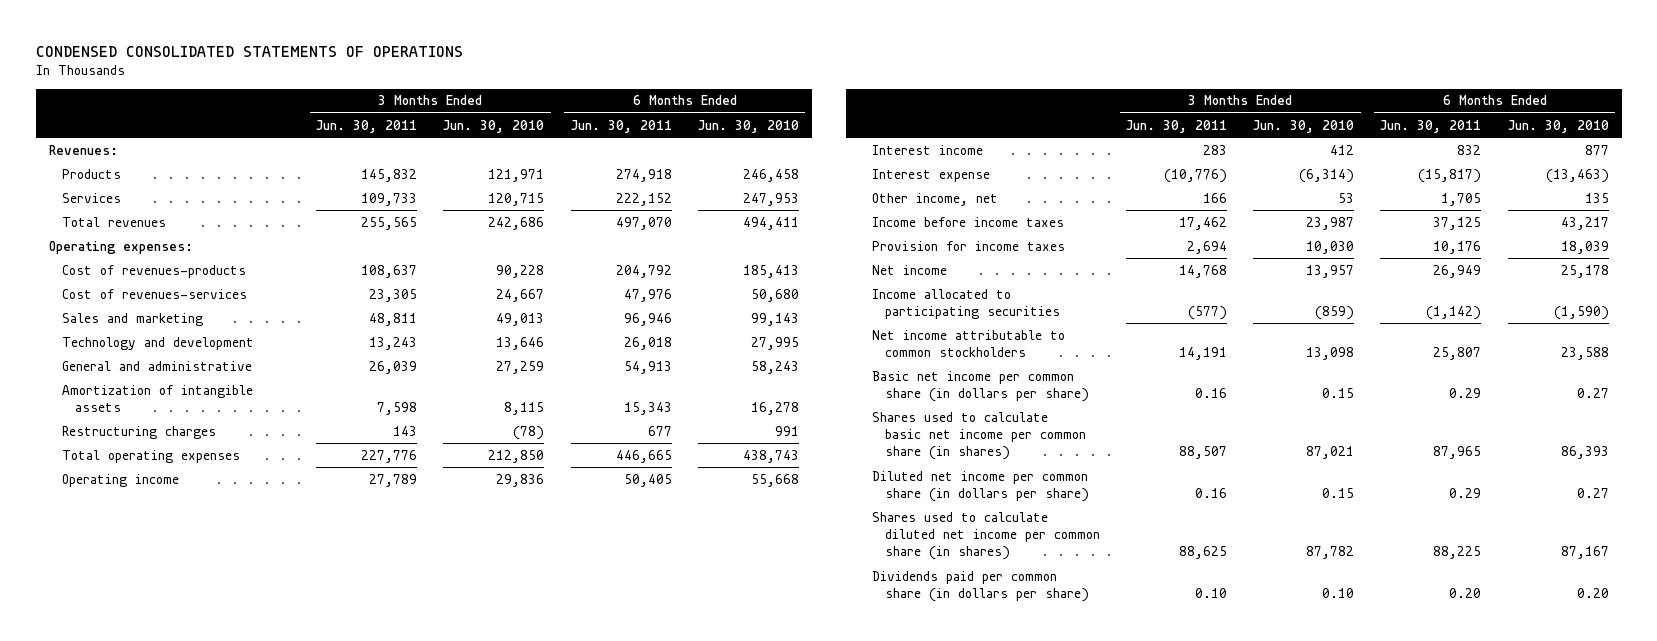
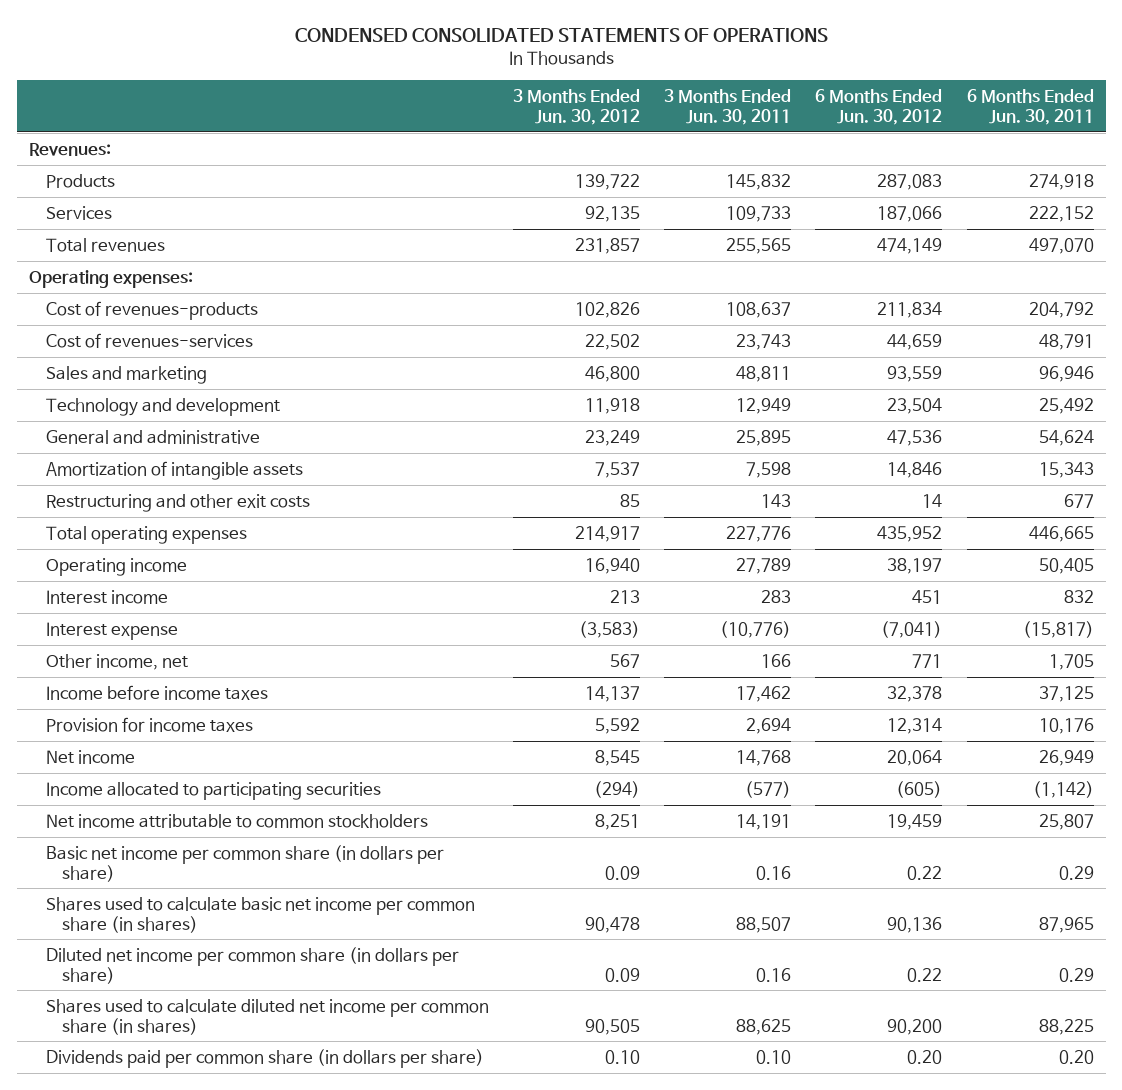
- | 3 Months Ended Jun. 30, 2011 | 3 Months Ended Jun. 30, 2010 | 6 Months Ended Jun. 30, 2011 | 6 Months Ended Jun. 30, 2010
+ | 3 Months Ended Jun. 30, 2012 | 3 Months Ended Jun. 30, 2011 | 6 Months Ended Jun. 30, 2012 | 6 Months Ended Jun. 30, 2011
- Cost of revenues-services | 23,305 | 24,667 | 47,976 | 50,680
+ Cost of revenues-services | 22,502 | 23,743 | 44,659 | 48,791
- Technology and development | 13,243 | 13,646 | 26,018 | 27,995
- General and administrative | 26,039 | 27,259 | 54,913 | 58,243
+ Technology and development | 11,918 | 12,949 | 23,504 | 25,492
+ General and administrative | 23,249 | 25,895 | 47,536 | 54,624
- Restructuring charges | 143 | (78) | 677 | 991
+ Restructuring and other exit costs | 85 | 143 | 14 | 677

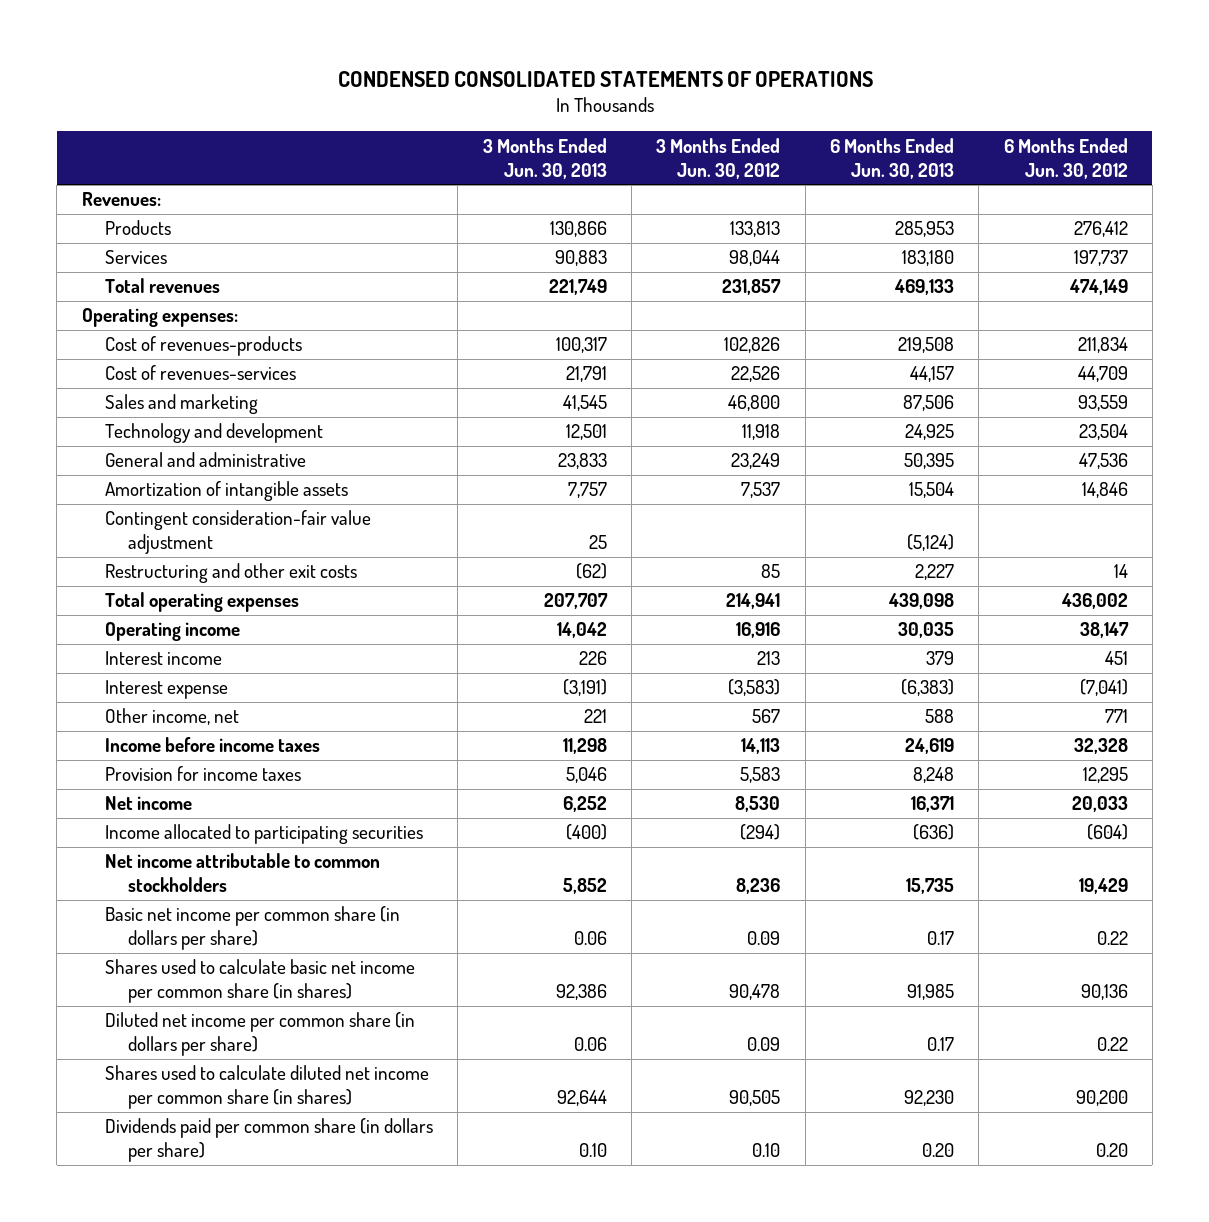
- | 3 Months Ended Jun. 30, 2012 | 3 Months Ended Jun. 30, 2011 | 6 Months Ended Jun. 30, 2012 | 6 Months Ended Jun. 30, 2011
+ | 3 Months Ended Jun. 30, 2013 | 3 Months Ended Jun. 30, 2012 | 6 Months Ended Jun. 30, 2013 | 6 Months Ended Jun. 30, 2012
- Products | 139,722 | 145,832 | 287,083 | 274,918
- Services | 92,135 | 109,733 | 187,066 | 222,152
+ Products | 130,866 | 133,813 | 285,953 | 276,412
+ Services | 90,883 | 98,044 | 183,180 | 197,737
- Cost of revenues-services | 22,502 | 23,743 | 44,659 | 48,791
+ Cost of revenues-services | 21,791 | 22,526 | 44,157 | 44,709
+ Contingent consideration-fair value adjustment | 25 | | (5,124) |
- Total operating expenses | 214,917 | 227,776 | 435,952 | 446,665
- Operating income | 16,940 | 27,789 | 38,197 | 50,405
+ Total operating expenses | 207,707 | 214,941 | 439,098 | 436,002
+ Operating income | 14,042 | 16,916 | 30,035 | 38,147
- Income before income taxes | 14,137 | 17,462 | 32,378 | 37,125
- Provision for income taxes | 5,592 | 2,694 | 12,314 | 10,176
- Net income | 8,545 | 14,768 | 20,064 | 26,949
- Income allocated to participating securities | (294) | (577) | (605) | (1,142)
- Net income attributable to common stockholders | 8,251 | 14,191 | 19,459 | 25,807
+ Income before income taxes | 11,298 | 14,113 | 24,619 | 32,328
+ Provision for income taxes | 5,046 | 5,583 | 8,248 | 12,295
+ Net income | 6,252 | 8,530 | 16,371 | 20,033
+ Income allocated to participating securities | (400) | (294) | (636) | (604)
+ Net income attributable to common stockholders | 5,852 | 8,236 | 15,735 | 19,429

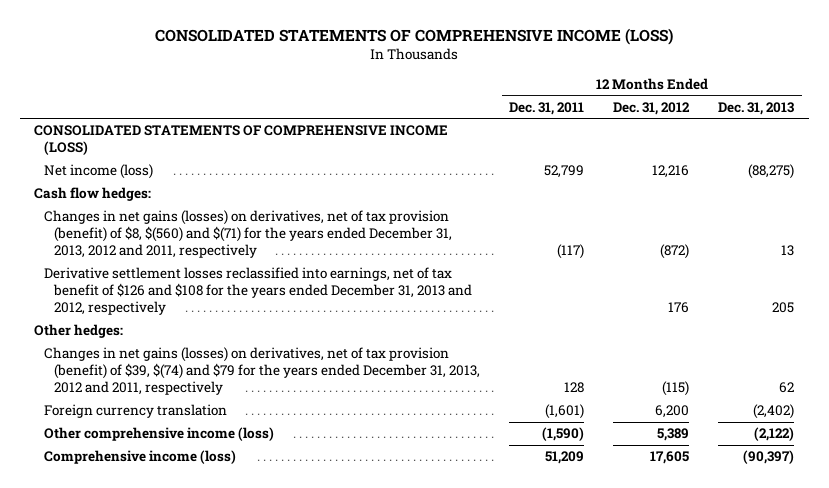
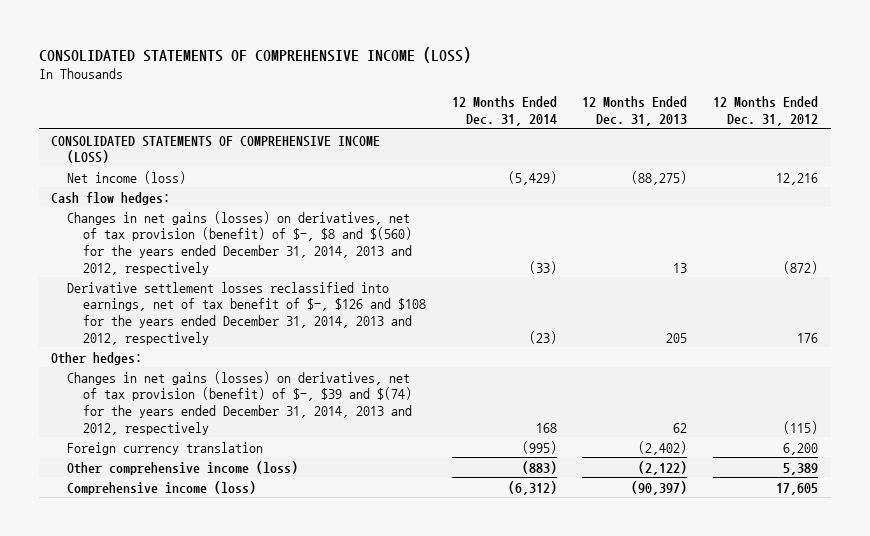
- | 12 Months Ended Dec. 31, 2011 | 12 Months Ended Dec. 31, 2012 | 12 Months Ended Dec. 31, 2013
+ | 12 Months Ended Dec. 31, 2014 | 12 Months Ended Dec. 31, 2013 | 12 Months Ended Dec. 31, 2012
- Changes in net gains (losses) on derivatives, net of tax provision (benefit) of $8, $(560) and $(71) for the years ended December 31, 2013, 2012 and 2011, respectively | (117) | (872) | 13
- Derivative settlement losses reclassified into earnings, net of tax benefit of $126 and $108 for the years ended December 31, 2013 and 2012, respectively | | 176 | 205
+ Changes in net gains (losses) on derivatives, net of tax provision (benefit) of $-, $8 and $(560) for the years ended December 31, 2014, 2013 and 2012, respectively | (33) | 13 | (872)
+ Derivative settlement losses reclassified into earnings, net of tax benefit of $-, $126 and $108 for the years ended December 31, 2014, 2013 and 2012, respectively | (23) | 205 | 176
- Changes in net gains (losses) on derivatives, net of tax provision (benefit) of $39, $(74) and $79 for the years ended December 31, 2013, 2012 and 2011, respectively | 128 | (115) | 62
+ Changes in net gains (losses) on derivatives, net of tax provision (benefit) of $-, $39 and $(74) for the years ended December 31, 2014, 2013 and 2012, respectively | 168 | 62 | (115)

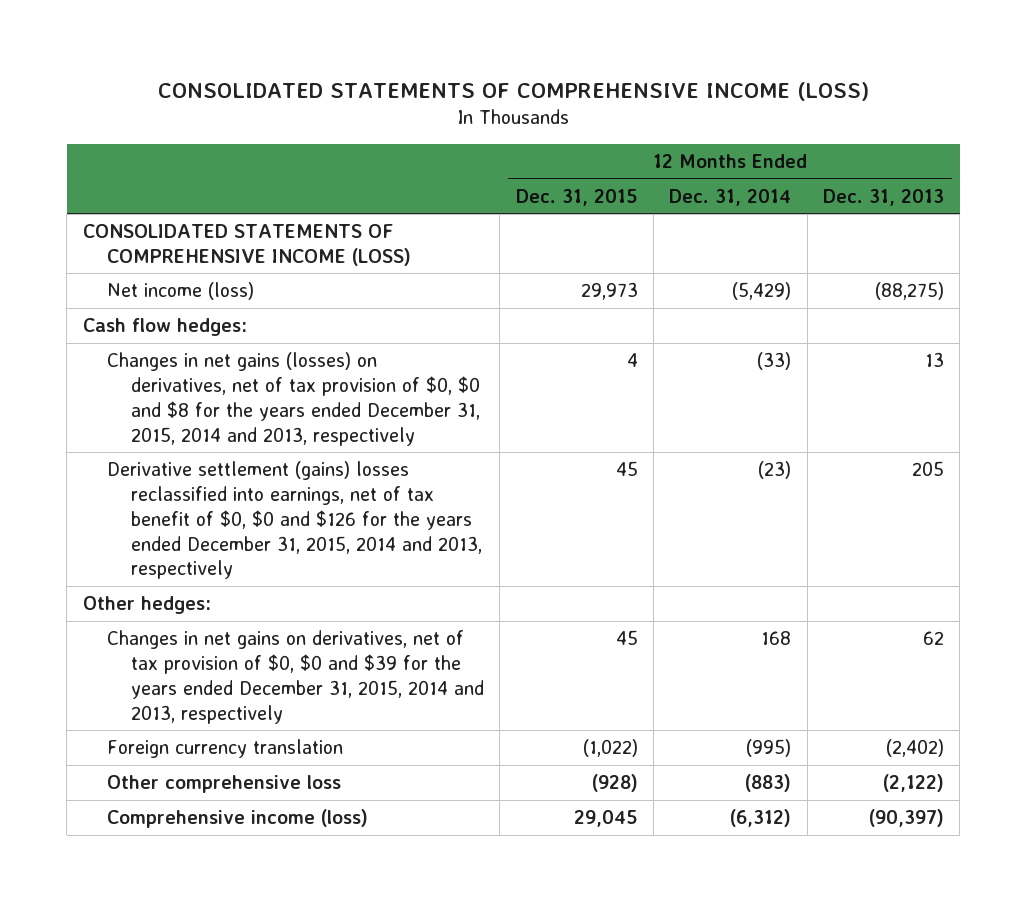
- | 12 Months Ended Dec. 31, 2014 | 12 Months Ended Dec. 31, 2013 | 12 Months Ended Dec. 31, 2012
+ | 12 Months Ended Dec. 31, 2015 | 12 Months Ended Dec. 31, 2014 | 12 Months Ended Dec. 31, 2013
- Changes in net gains (losses) on derivatives, net of tax provision (benefit) of $-, $8 and $(560) for the years ended December 31, 2014, 2013 and 2012, respectively | (33) | 13 | (872)
- Derivative settlement losses reclassified into earnings, net of tax benefit of $-, $126 and $108 for the years ended December 31, 2014, 2013 and 2012, respectively | (23) | 205 | 176
+ Changes in net gains (losses) on derivatives, net of tax provision of $0, $0 and $8 for the years ended December 31, 2015, 2014 and 2013, respectively | 4 | (33) | 13
+ Derivative settlement (gains) losses reclassified into earnings, net of tax benefit of $0, $0 and $126 for the years ended December 31, 2015, 2014 and 2013, respectively | 45 | (23) | 205
- Changes in net gains (losses) on derivatives, net of tax provision (benefit) of $-, $39 and $(74) for the years ended December 31, 2014, 2013 and 2012, respectively | 168 | 62 | (115)
+ Changes in net gains on derivatives, net of tax provision of $0, $0 and $39 for the years ended December 31, 2015, 2014 and 2013, respectively | 45 | 168 | 62
- Other comprehensive income (loss) | (883) | (2,122) | 5,389
+ Other comprehensive loss | (928) | (883) | (2,122)

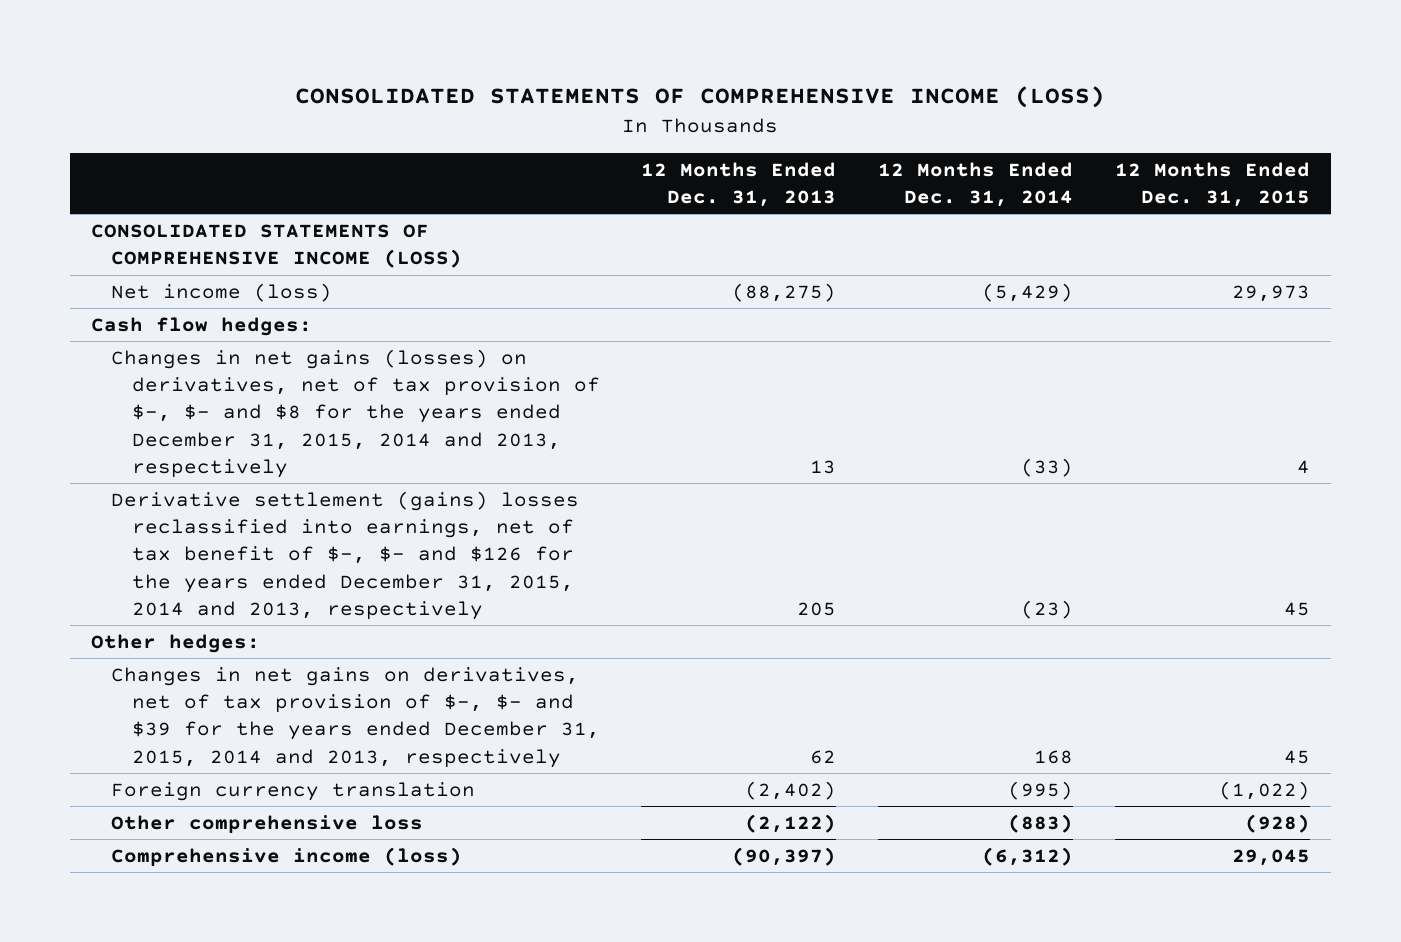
- | 12 Months Ended Dec. 31, 2015 | 12 Months Ended Dec. 31, 2014 | 12 Months Ended Dec. 31, 2013
+ | 12 Months Ended Dec. 31, 2013 | 12 Months Ended Dec. 31, 2014 | 12 Months Ended Dec. 31, 2015
- Changes in net gains (losses) on derivatives, net of tax provision of $0, $0 and $8 for the years ended December 31, 2015, 2014 and 2013, respectively | 4 | (33) | 13
- Derivative settlement (gains) losses reclassified into earnings, net of tax benefit of $0, $0 and $126 for the years ended December 31, 2015, 2014 and 2013, respectively | 45 | (23) | 205
+ Changes in net gains (losses) on derivatives, net of tax provision of $-, $- and $8 for the years ended December 31, 2015, 2014 and 2013, respectively | 13 | (33) | 4
+ Derivative settlement (gains) losses reclassified into earnings, net of tax benefit of $-, $- and $126 for the years ended December 31, 2015, 2014 and 2013, respectively | 205 | (23) | 45
- Changes in net gains on derivatives, net of tax provision of $0, $0 and $39 for the years ended December 31, 2015, 2014 and 2013, respectively | 45 | 168 | 62
+ Changes in net gains on derivatives, net of tax provision of $-, $- and $39 for the years ended December 31, 2015, 2014 and 2013, respectively | 62 | 168 | 45

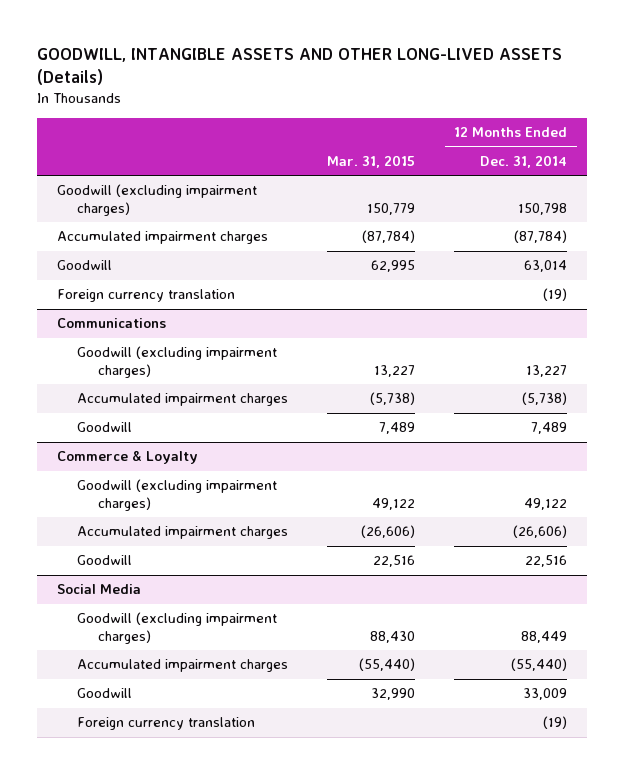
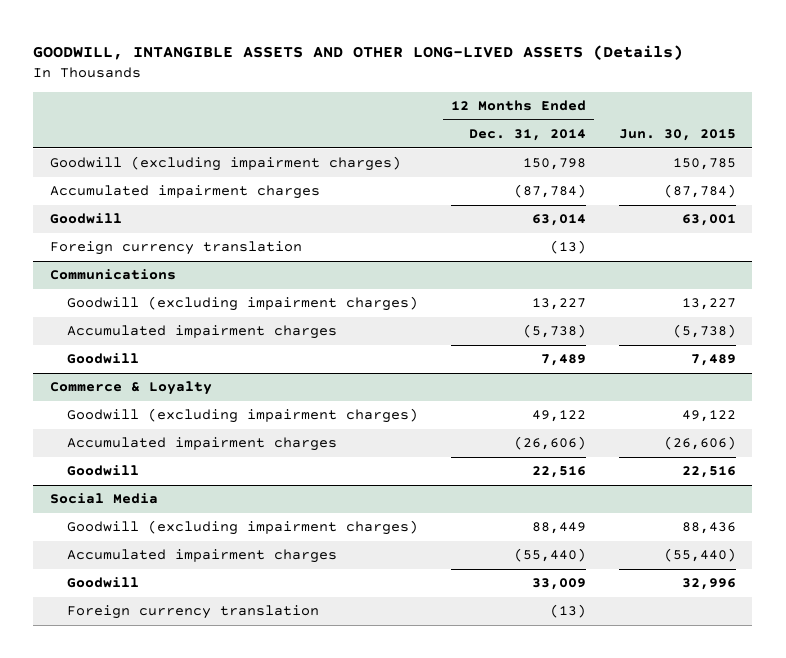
- | Mar. 31, 2015 | 12 Months Ended Dec. 31, 2014
+ | 12 Months Ended Dec. 31, 2014 | Jun. 30, 2015
- Foreign currency translation | | (19)
+ Foreign currency translation | (13) |
@ Social Media
- Foreign currency translation | | (19)
+ Foreign currency translation | (13) |

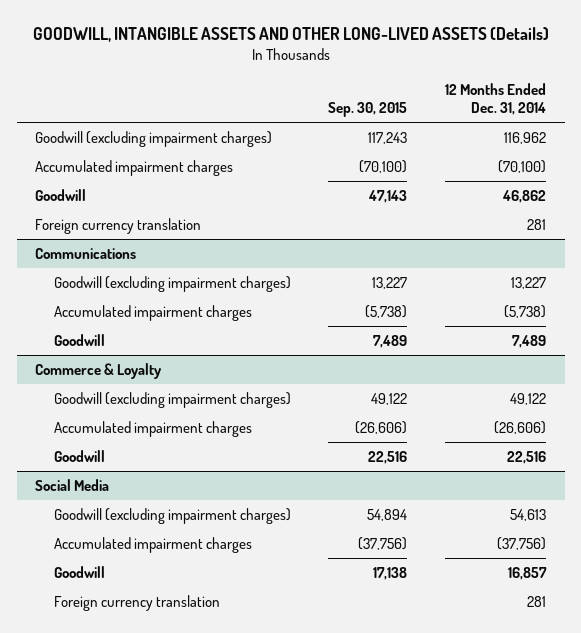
- | 12 Months Ended Dec. 31, 2014 | Jun. 30, 2015
+ | Sep. 30, 2015 | 12 Months Ended Dec. 31, 2014
- Goodwill (excluding impairment charges) | 150,798 | 150,785
- Accumulated impairment charges | (87,784) | (87,784)
- Goodwill | 63,014 | 63,001
- Foreign currency translation | (13) |
+ Goodwill (excluding impairment charges) | 117,243 | 116,962
+ Accumulated impairment charges | (70,100) | (70,100)
+ Goodwill | 47,143 | 46,862
+ Foreign currency translation | | 281
@ Social Media
- Goodwill (excluding impairment charges) | 88,449 | 88,436
- Accumulated impairment charges | (55,440) | (55,440)
- Goodwill | 33,009 | 32,996
- Foreign currency translation | (13) |
+ Goodwill (excluding impairment charges) | 54,894 | 54,613
+ Accumulated impairment charges | (37,756) | (37,756)
+ Goodwill | 17,138 | 16,857
+ Foreign currency translation | | 281

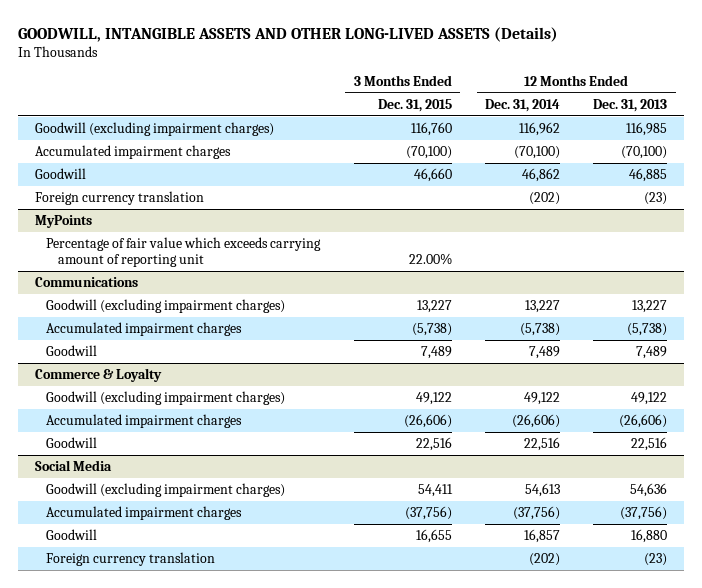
- | Sep. 30, 2015 | 12 Months Ended Dec. 31, 2014
+ | 3 Months Ended Dec. 31, 2015 | 12 Months Ended Dec. 31, 2014 | 12 Months Ended Dec. 31, 2013
- Foreign currency translation | | 281
+ Foreign currency translation | | (202) | (23)
+ MyPoints
+ Percentage of fair value which exceeds carrying amount of reporting unit | 22.00% | |
@ Social Media
- Foreign currency translation | | 281
+ Foreign currency translation | | (202) | (23)

